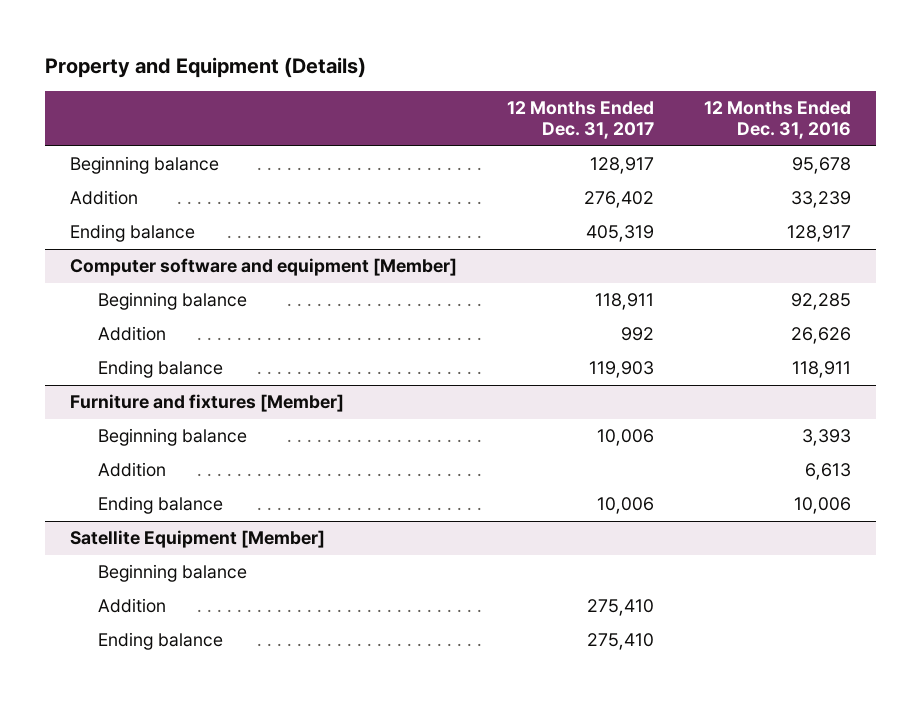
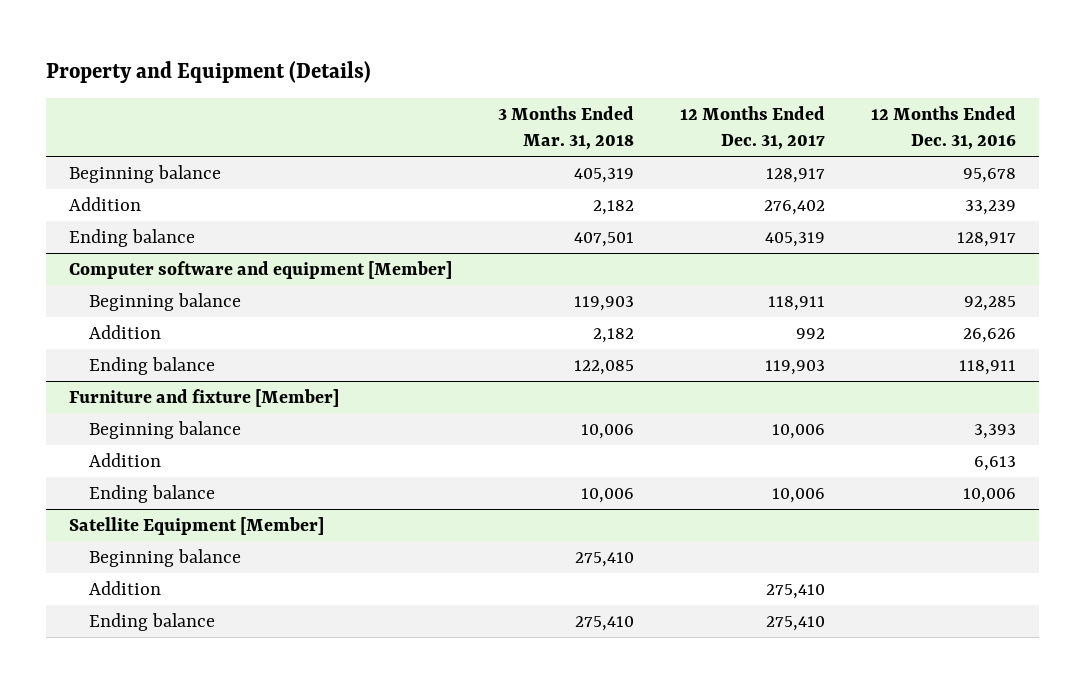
- | 12 Months Ended Dec. 31, 2017 | 12 Months Ended Dec. 31, 2016
+ | 3 Months Ended Mar. 31, 2018 | 12 Months Ended Dec. 31, 2017 | 12 Months Ended Dec. 31, 2016
- Furniture and fixtures [Member]
+ Furniture and fixture [Member]

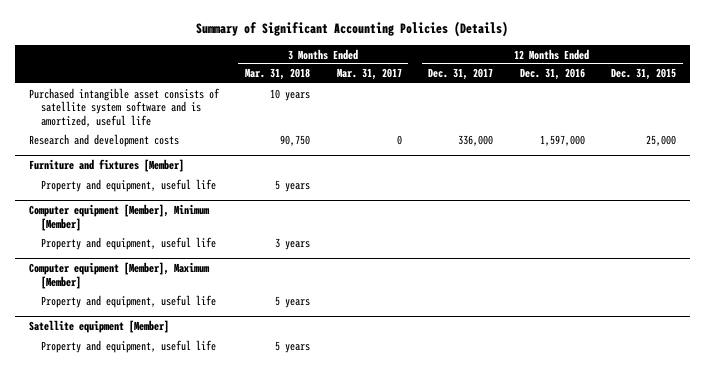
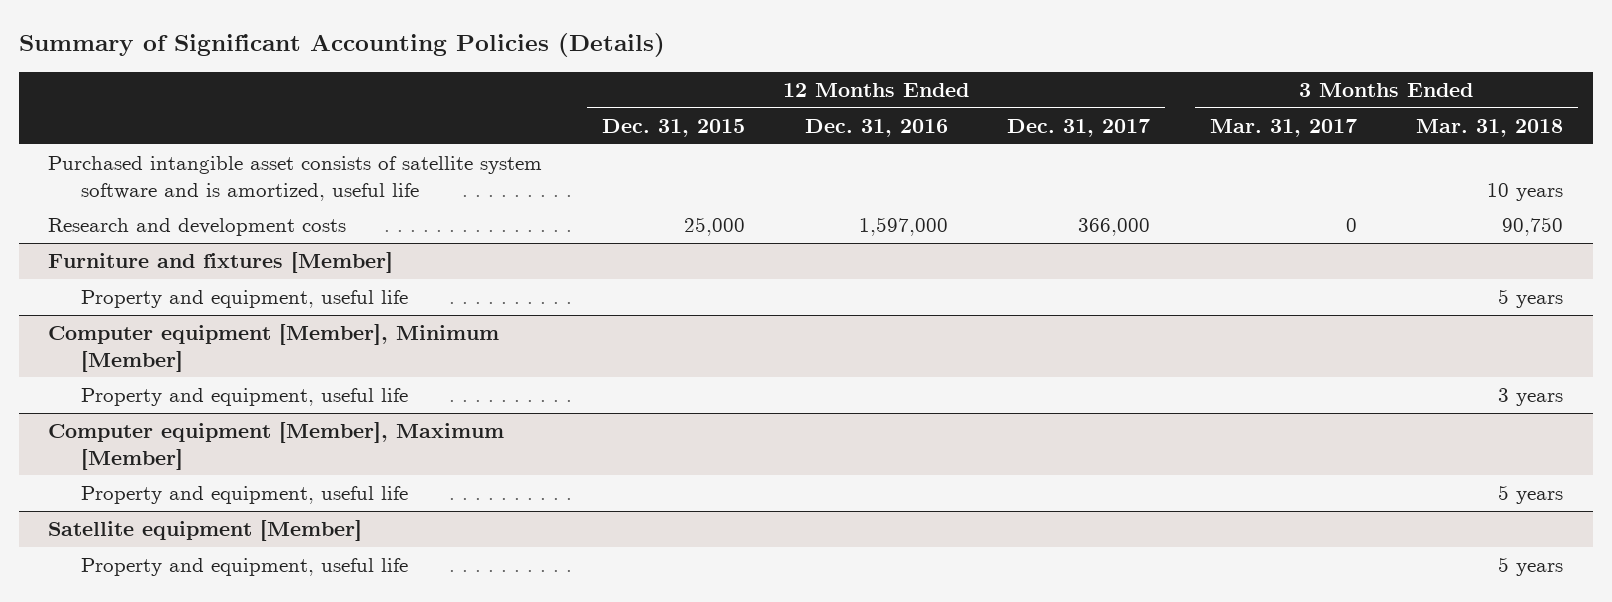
- | 3 Months Ended Mar. 31, 2018 | 3 Months Ended Mar. 31, 2017 | 12 Months Ended Dec. 31, 2017 | 12 Months Ended Dec. 31, 2016 | 12 Months Ended Dec. 31, 2015
+ | 12 Months Ended Dec. 31, 2015 | 12 Months Ended Dec. 31, 2016 | 12 Months Ended Dec. 31, 2017 | 3 Months Ended Mar. 31, 2017 | 3 Months Ended Mar. 31, 2018
- Research and development costs | 90,750 | 0 | 336,000 | 1,597,000 | 25,000
+ Research and development costs | 25,000 | 1,597,000 | 366,000 | 0 | 90,750

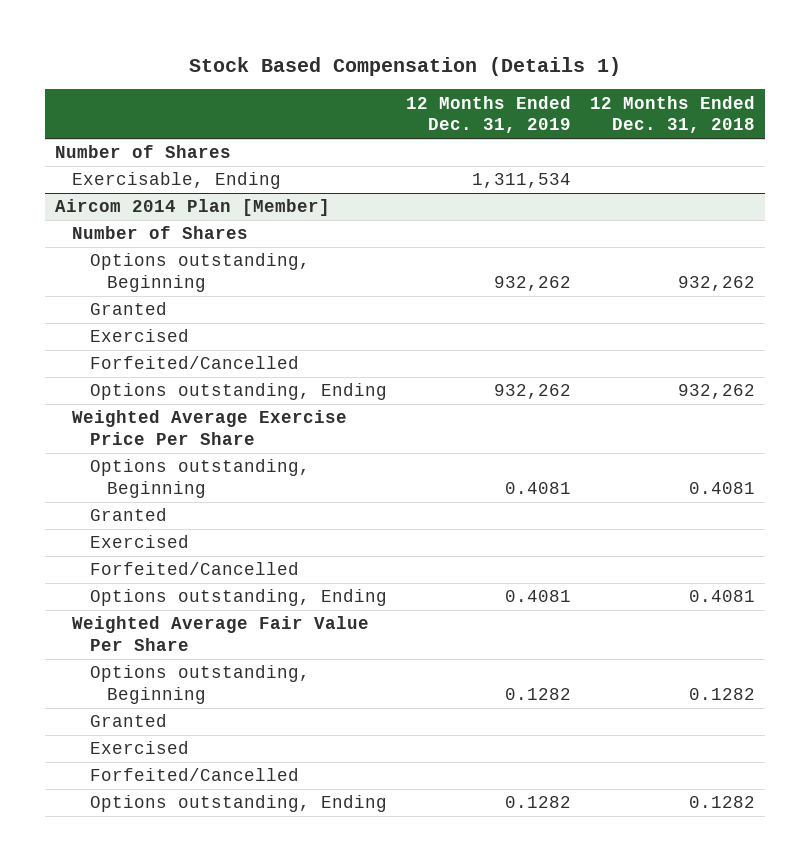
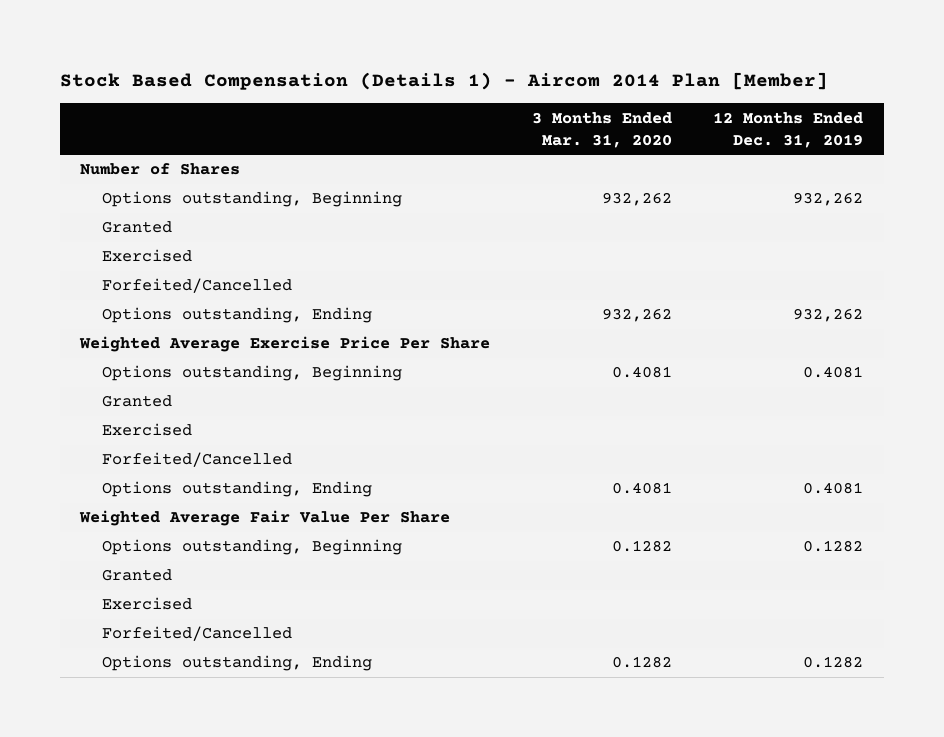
- Stock Based Compensation (Details 1)
+ Stock Based Compensation (Details 1) - Aircom 2014 Plan [Member]
- | 12 Months Ended Dec. 31, 2019 | 12 Months Ended Dec. 31, 2018
+ | 3 Months Ended Mar. 31, 2020 | 12 Months Ended Dec. 31, 2019
- Exercisable, Ending | 1,311,534 |
- Aircom 2014 Plan [Member]
- Number of Shares

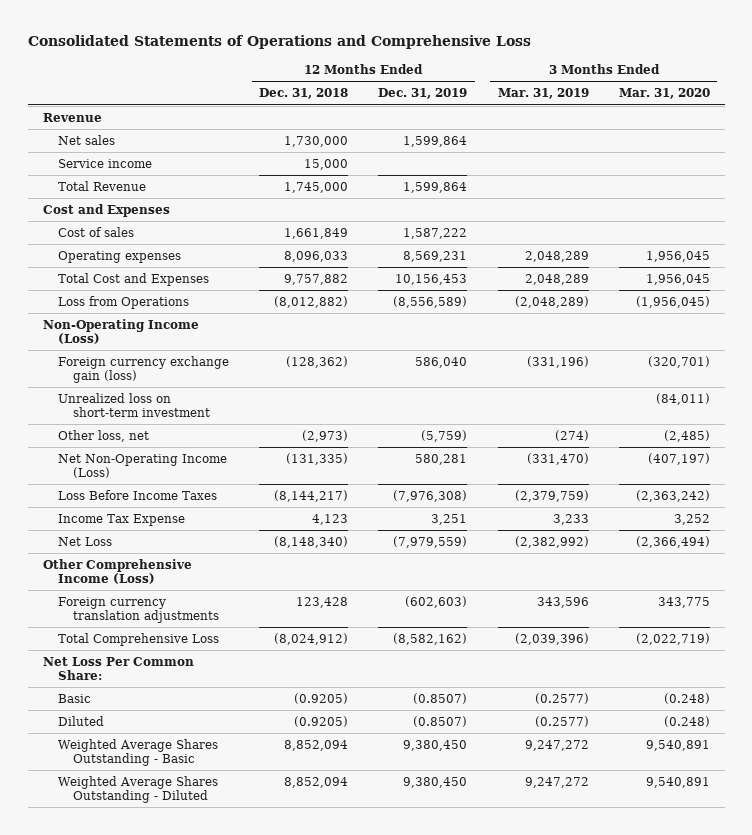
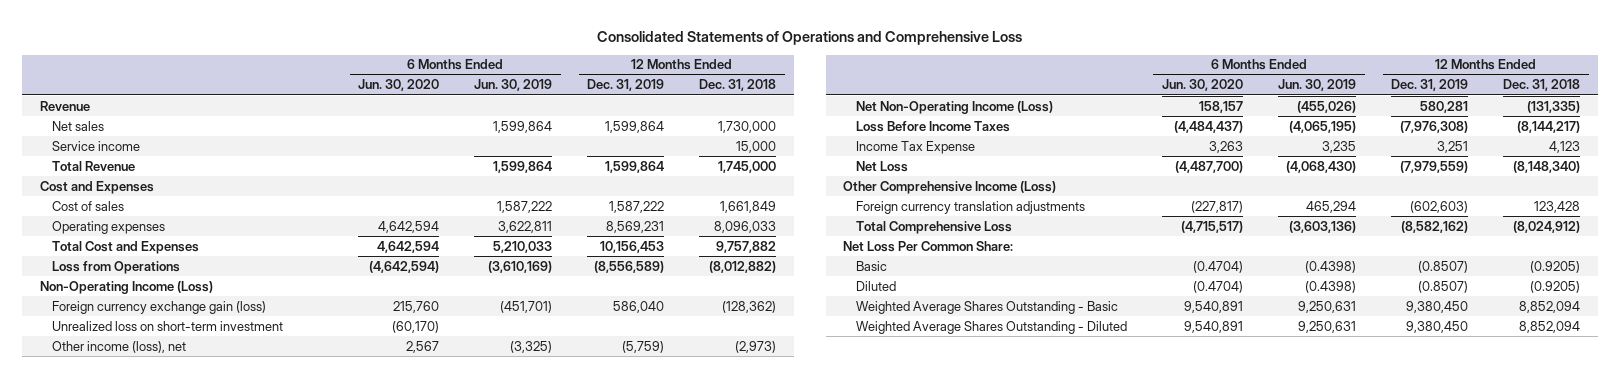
- | 12 Months Ended Dec. 31, 2018 | 12 Months Ended Dec. 31, 2019 | 3 Months Ended Mar. 31, 2019 | 3 Months Ended Mar. 31, 2020
+ | 6 Months Ended Jun. 30, 2020 | 6 Months Ended Jun. 30, 2019 | 12 Months Ended Dec. 31, 2019 | 12 Months Ended Dec. 31, 2018
- Other loss, net | (2,973) | (5,759) | (274) | (2,485)
+ Other income (loss), net | 2,567 | (3,325) | (5,759) | (2,973)

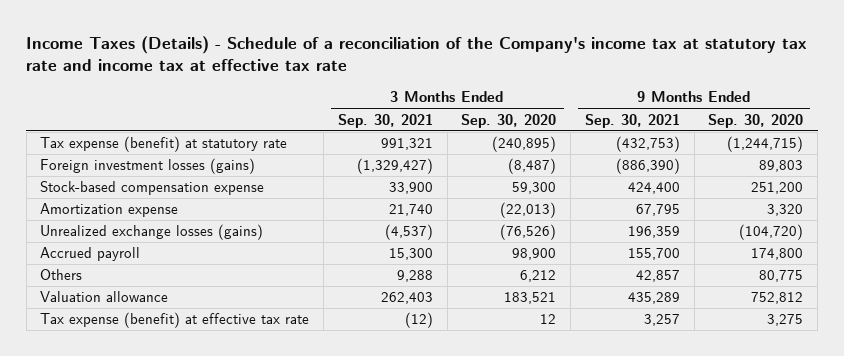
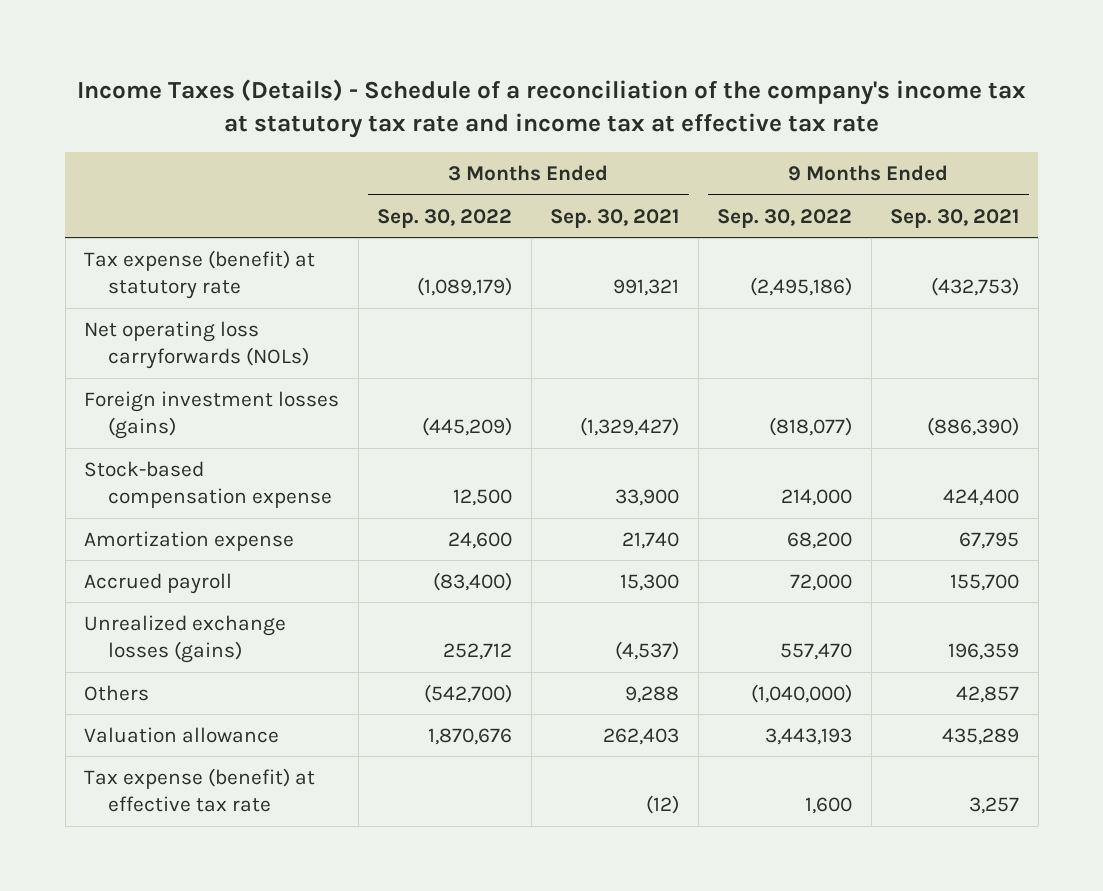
- Income Taxes (Details) - Schedule of a reconciliation of the Company's income tax at statutory tax rate and income tax at effective tax rate
+ Income Taxes (Details) - Schedule of a reconciliation of the company's income tax at statutory tax rate and income tax at effective tax rate
- | 3 Months Ended Sep. 30, 2021 | 3 Months Ended Sep. 30, 2020 | 9 Months Ended Sep. 30, 2021 | 9 Months Ended Sep. 30, 2020
+ | 3 Months Ended Sep. 30, 2022 | 3 Months Ended Sep. 30, 2021 | 9 Months Ended Sep. 30, 2022 | 9 Months Ended Sep. 30, 2021
+ Net operating loss carryforwards (NOLs)
moved down: Unrealized exchange losses (gains) | 252,712 | (4,537) | 557,470 | 196,359

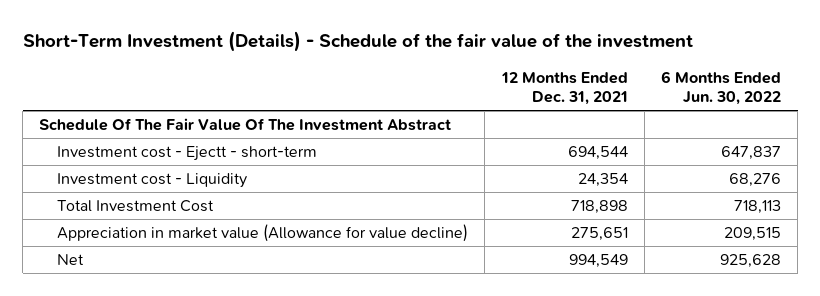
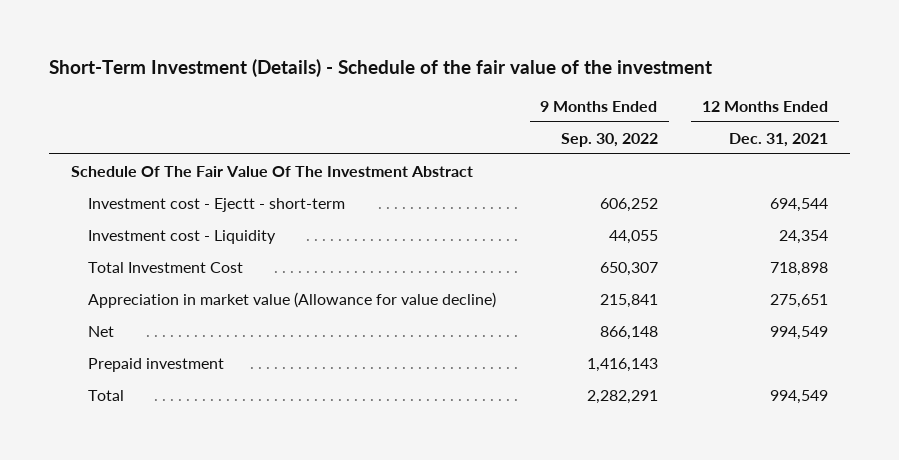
- | 12 Months Ended Dec. 31, 2021 | 6 Months Ended Jun. 30, 2022
+ | 9 Months Ended Sep. 30, 2022 | 12 Months Ended Dec. 31, 2021
+ Prepaid investment | 1,416,143 |
+ Total | 2,282,291 | 994,549

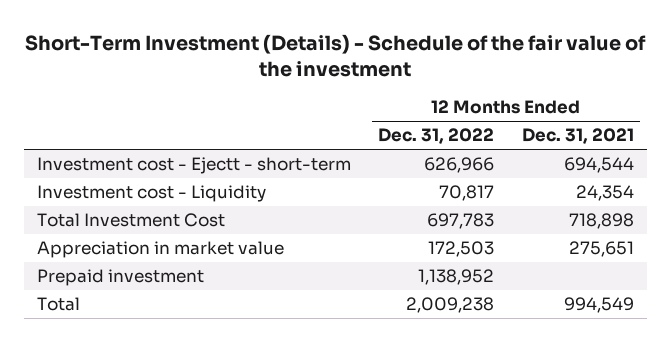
- | 9 Months Ended Sep. 30, 2022 | 12 Months Ended Dec. 31, 2021
+ | 12 Months Ended Dec. 31, 2022 | 12 Months Ended Dec. 31, 2021
- Schedule Of The Fair Value Of The Investment Abstract
- Appreciation in market value (Allowance for value decline) | 215,841 | 275,651
- Net | 866,148 | 994,549
+ Appreciation in market value | 172,503 | 275,651

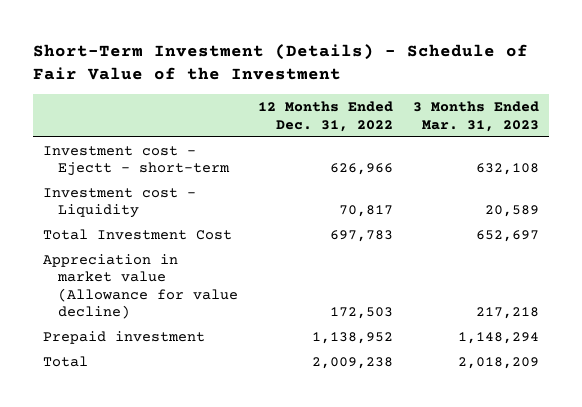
- Short-Term Investment (Details) - Schedule of the fair value of the investment
+ Short-Term Investment (Details) - Schedule of Fair Value of the Investment
- | 12 Months Ended Dec. 31, 2022 | 12 Months Ended Dec. 31, 2021
+ | 12 Months Ended Dec. 31, 2022 | 3 Months Ended Mar. 31, 2023
- Appreciation in market value | 172,503 | 275,651
+ Appreciation in market value (Allowance for value decline) | 172,503 | 217,218

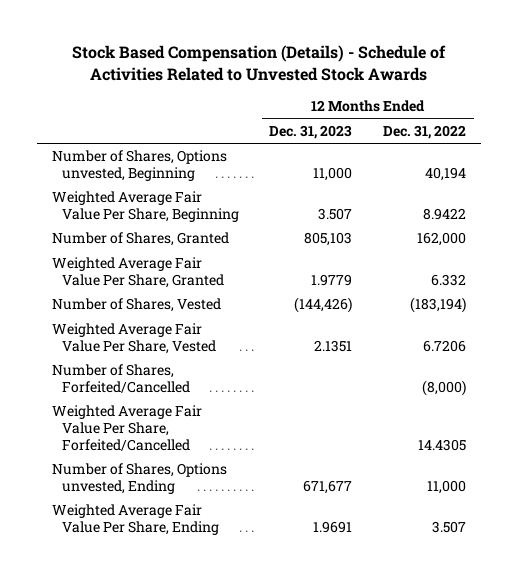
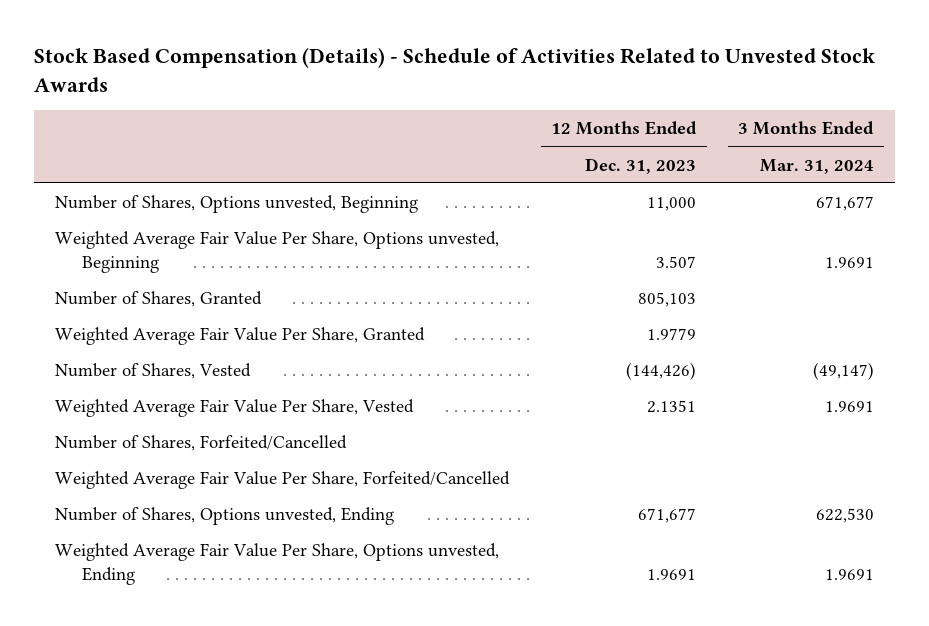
- | 12 Months Ended Dec. 31, 2023 | 12 Months Ended Dec. 31, 2022
+ | 12 Months Ended Dec. 31, 2023 | 3 Months Ended Mar. 31, 2024
- Weighted Average Fair Value Per Share, Beginning | 3.507 | 8.9422
+ Weighted Average Fair Value Per Share, Options unvested, Beginning | 3.507 | 1.9691
- Weighted Average Fair Value Per Share, Ending | 1.9691 | 3.507
+ Weighted Average Fair Value Per Share, Options unvested, Ending | 1.9691 | 1.9691

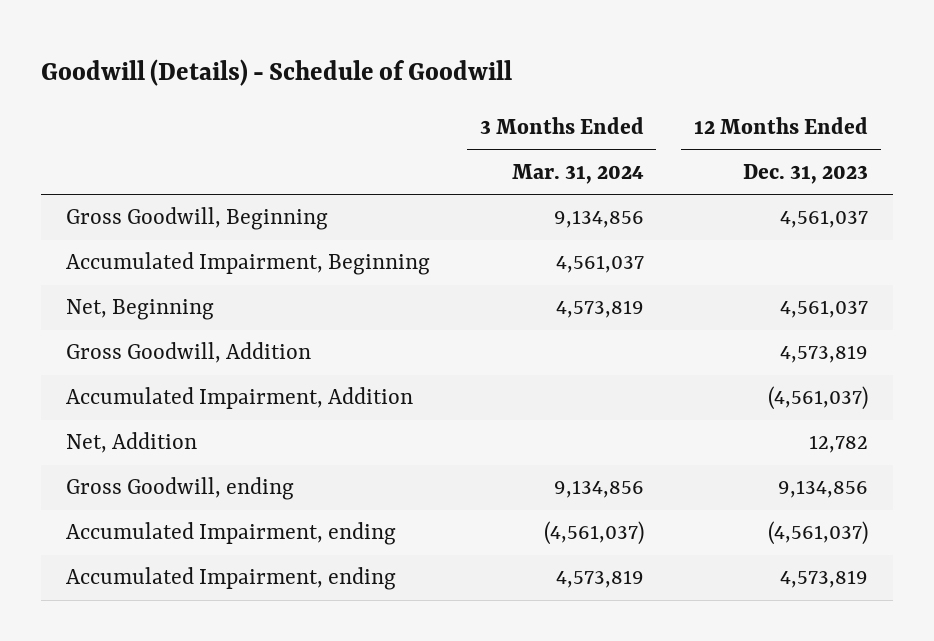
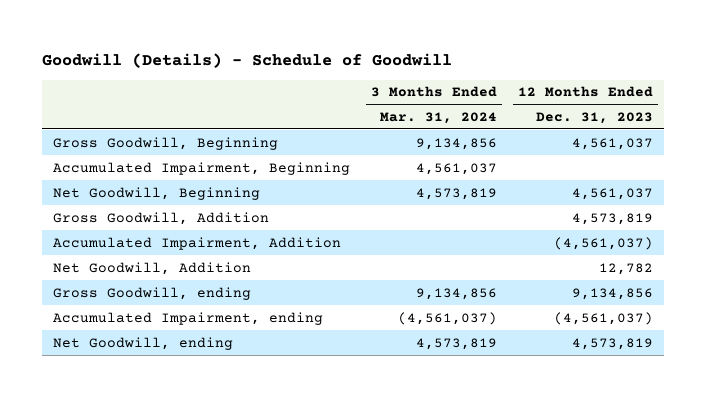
- Net, Beginning | 4,573,819 | 4,561,037
+ Net Goodwill, Beginning | 4,573,819 | 4,561,037
- Net, Addition | | 12,782
+ Net Goodwill, Addition | | 12,782
- Accumulated Impairment, ending | 4,573,819 | 4,573,819
+ Net Goodwill, ending | 4,573,819 | 4,573,819

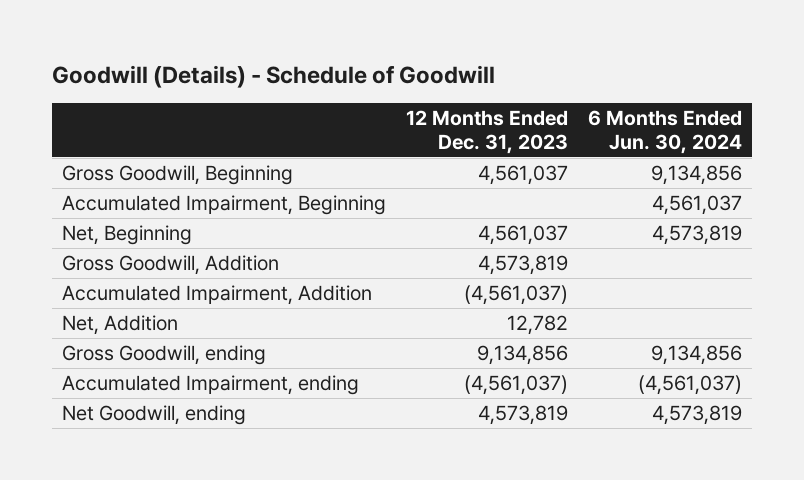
- | 3 Months Ended Mar. 31, 2024 | 12 Months Ended Dec. 31, 2023
+ | 12 Months Ended Dec. 31, 2023 | 6 Months Ended Jun. 30, 2024
- Net Goodwill, Beginning | 4,573,819 | 4,561,037
+ Net, Beginning | 4,561,037 | 4,573,819
- Net Goodwill, Addition | | 12,782
+ Net, Addition | 12,782 |

